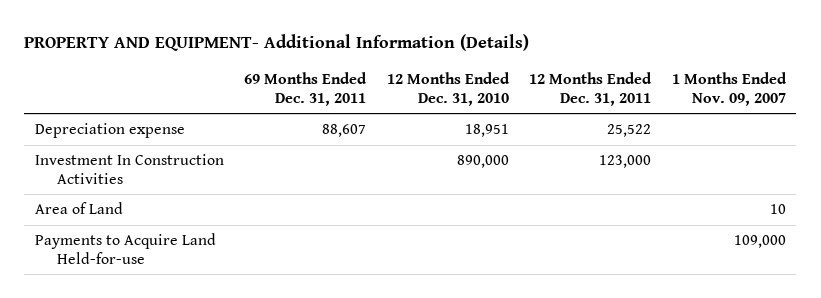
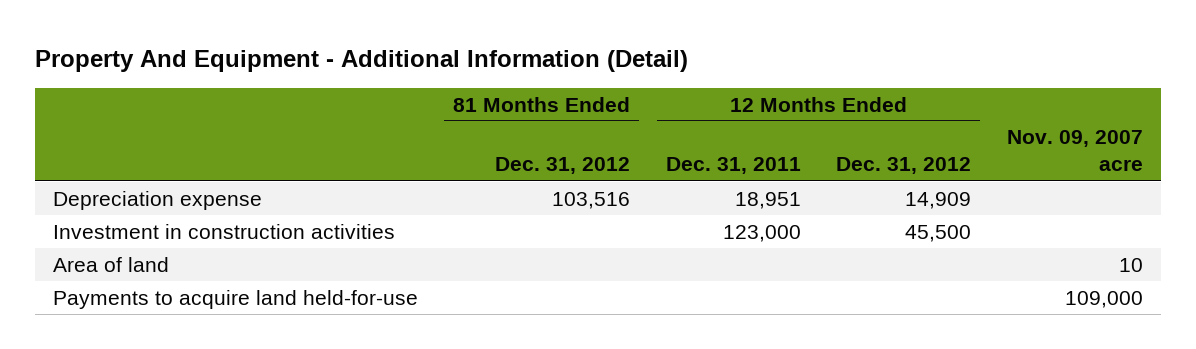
- PROPERTY AND EQUIPMENT- Additional Information (Details)
+ Property And Equipment - Additional Information (Detail)
- | 69 Months Ended Dec. 31, 2011 | 12 Months Ended Dec. 31, 2010 | 12 Months Ended Dec. 31, 2011 | 1 Months Ended Nov. 09, 2007
+ | 81 Months Ended Dec. 31, 2012 | 12 Months Ended Dec. 31, 2011 | 12 Months Ended Dec. 31, 2012 | Nov. 09, 2007 acre
- Depreciation expense | 88,607 | 18,951 | 25,522 |
- Investment In Construction Activities | | 890,000 | 123,000 |
- Area of Land | | | | 10
- Payments to Acquire Land Held-for-use | | | | 109,000
+ Depreciation expense | 103,516 | 18,951 | 14,909 |
+ Investment in construction activities | | 123,000 | 45,500 |
+ Area of land | | | | 10
+ Payments to acquire land held-for-use | | | | 109,000

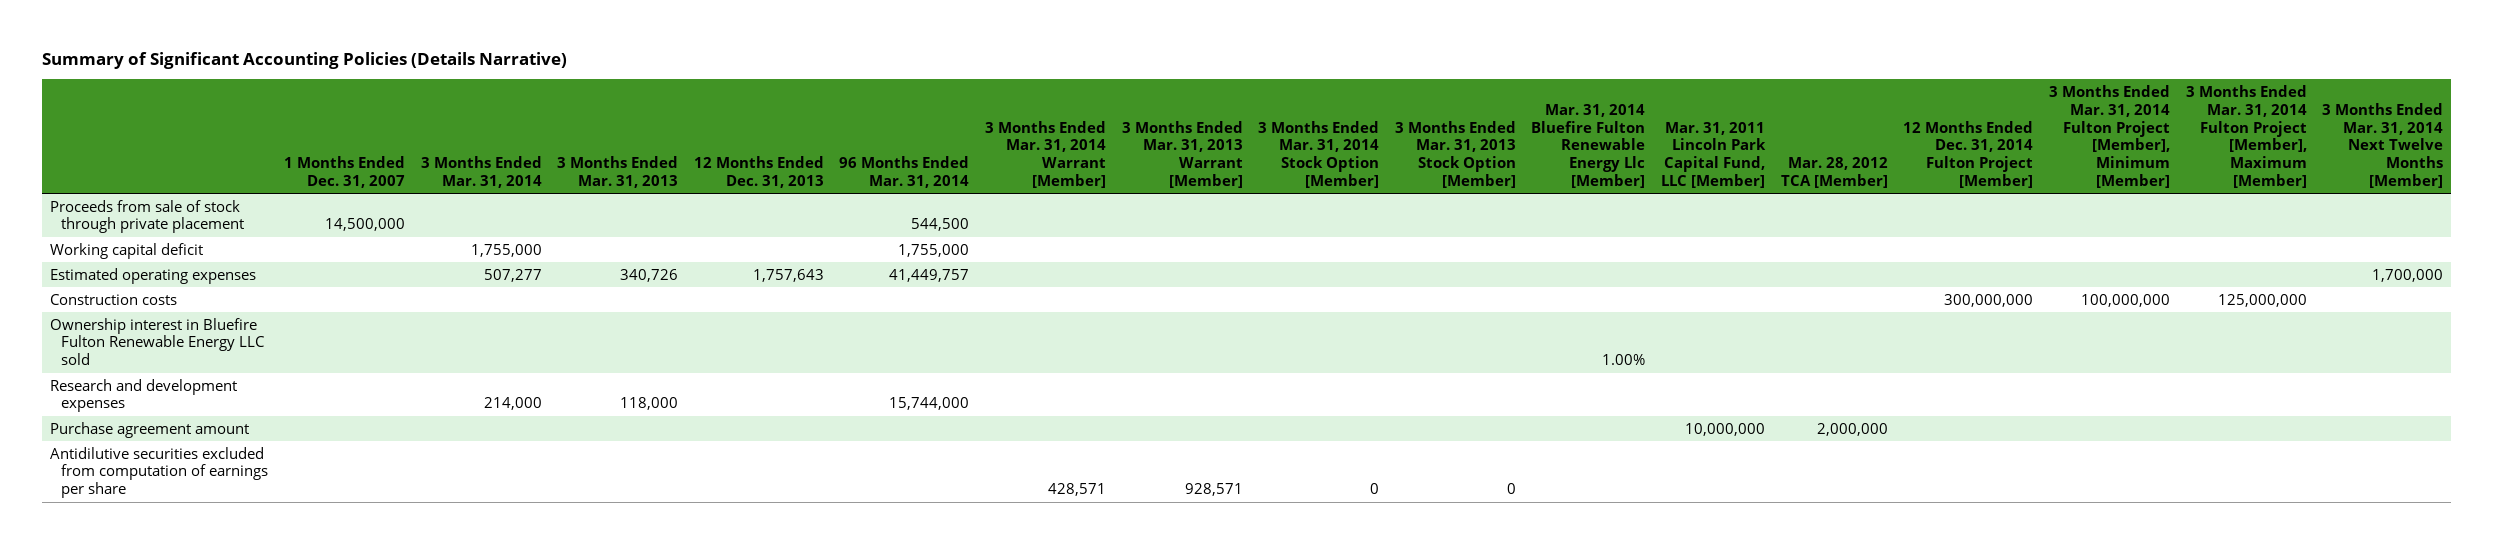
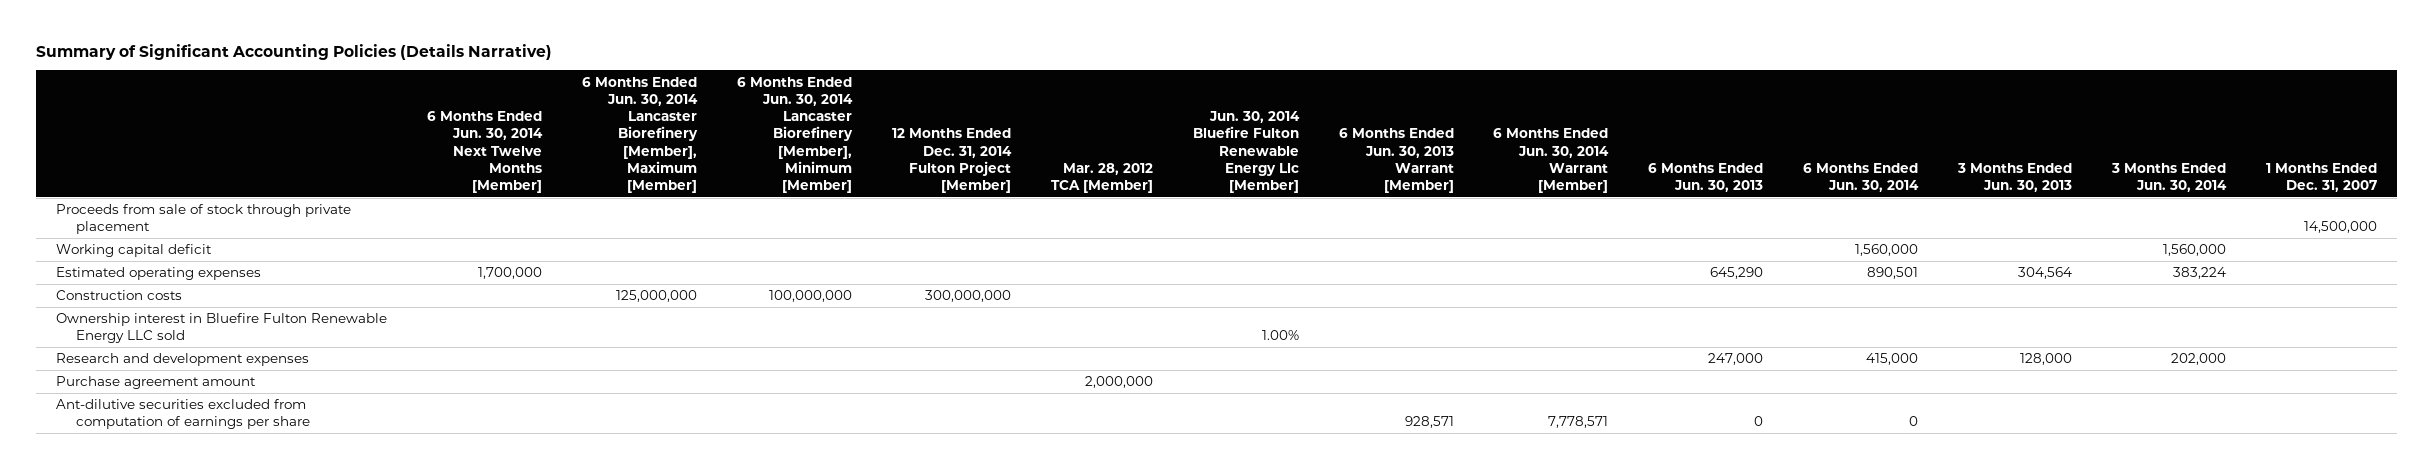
- | 1 Months Ended Dec. 31, 2007 | 3 Months Ended Mar. 31, 2014 | 3 Months Ended Mar. 31, 2013 | 12 Months Ended Dec. 31, 2013 | 96 Months Ended Mar. 31, 2014 | 3 Months Ended Mar. 31, 2014 Warrant [Member] | 3 Months Ended Mar. 31, 2013 Warrant [Member] | 3 Months Ended Mar. 31, 2014 Stock Option [Member] | 3 Months Ended Mar. 31, 2013 Stock Option [Member] | Mar. 31, 2014 Bluefire Fulton Renewable Energy Llc [Member] | Mar. 31, 2011 Lincoln Park Capital Fund, LLC [Member] | Mar. 28, 2012 TCA [Member] | 12 Months Ended Dec. 31, 2014 Fulton Project [Member] | 3 Months Ended Mar. 31, 2014 Fulton Project [Member], Minimum [Member] | 3 Months Ended Mar. 31, 2014 Fulton Project [Member], Maximum [Member] | 3 Months Ended Mar. 31, 2014 Next Twelve Months [Member]
+ | 6 Months Ended Jun. 30, 2014 Next Twelve Months [Member] | 6 Months Ended Jun. 30, 2014 Lancaster Biorefinery [Member], Maximum [Member] | 6 Months Ended Jun. 30, 2014 Lancaster Biorefinery [Member], Minimum [Member] | 12 Months Ended Dec. 31, 2014 Fulton Project [Member] | Mar. 28, 2012 TCA [Member] | Jun. 30, 2014 Bluefire Fulton Renewable Energy Llc [Member] | 6 Months Ended Jun. 30, 2013 Warrant [Member] | 6 Months Ended Jun. 30, 2014 Warrant [Member] | 6 Months Ended Jun. 30, 2013 | 6 Months Ended Jun. 30, 2014 | 3 Months Ended Jun. 30, 2013 | 3 Months Ended Jun. 30, 2014 | 1 Months Ended Dec. 31, 2007
- Antidilutive securities excluded from computation of earnings per share | | | | | | 428,571 | 928,571 | 0 | 0 | | | | | | |
+ Ant-dilutive securities excluded from computation of earnings per share | | | | | | | 928,571 | 7,778,571 | 0 | 0 | | |

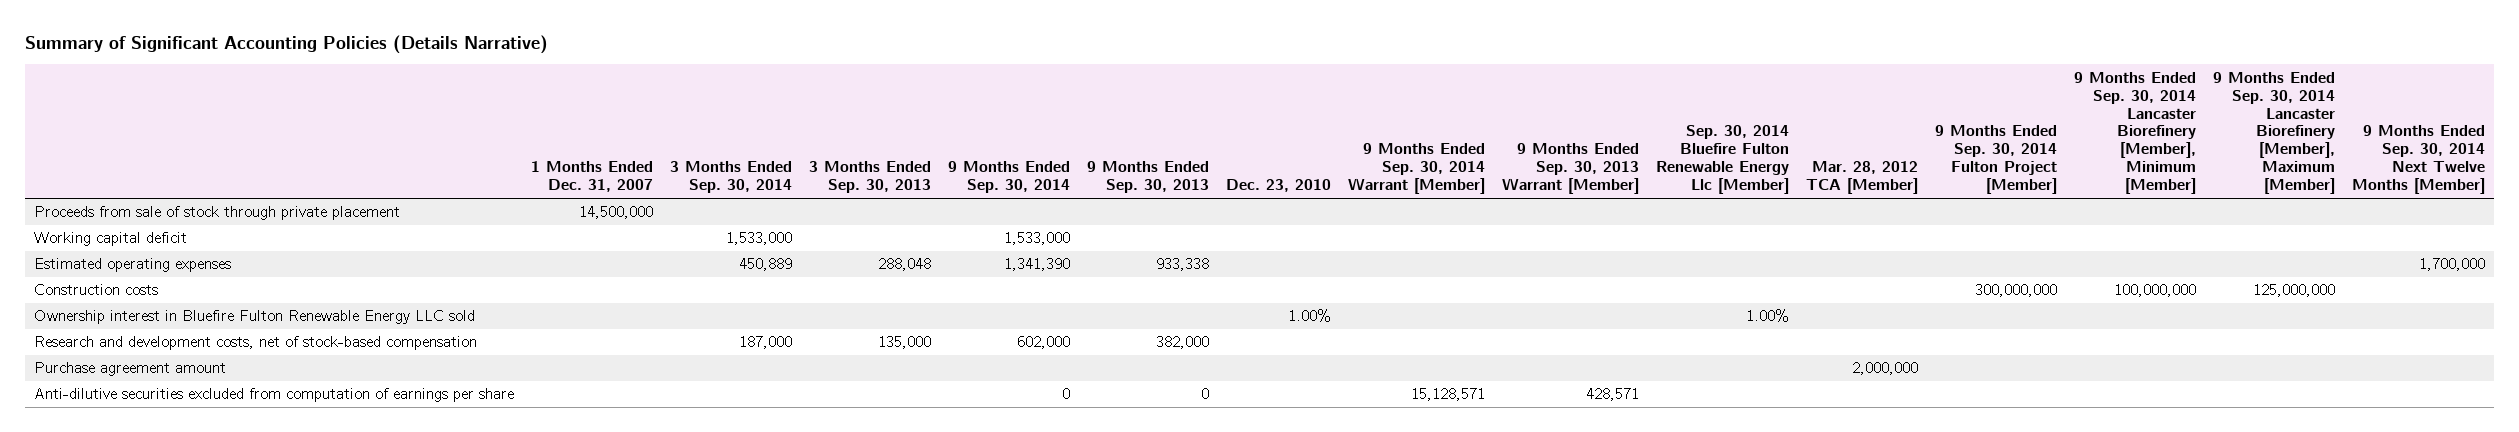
- | 6 Months Ended Jun. 30, 2014 Next Twelve Months [Member] | 6 Months Ended Jun. 30, 2014 Lancaster Biorefinery [Member], Maximum [Member] | 6 Months Ended Jun. 30, 2014 Lancaster Biorefinery [Member], Minimum [Member] | 12 Months Ended Dec. 31, 2014 Fulton Project [Member] | Mar. 28, 2012 TCA [Member] | Jun. 30, 2014 Bluefire Fulton Renewable Energy Llc [Member] | 6 Months Ended Jun. 30, 2013 Warrant [Member] | 6 Months Ended Jun. 30, 2014 Warrant [Member] | 6 Months Ended Jun. 30, 2013 | 6 Months Ended Jun. 30, 2014 | 3 Months Ended Jun. 30, 2013 | 3 Months Ended Jun. 30, 2014 | 1 Months Ended Dec. 31, 2007
+ | 1 Months Ended Dec. 31, 2007 | 3 Months Ended Sep. 30, 2014 | 3 Months Ended Sep. 30, 2013 | 9 Months Ended Sep. 30, 2014 | 9 Months Ended Sep. 30, 2013 | Dec. 23, 2010 | 9 Months Ended Sep. 30, 2014 Warrant [Member] | 9 Months Ended Sep. 30, 2013 Warrant [Member] | Sep. 30, 2014 Bluefire Fulton Renewable Energy Llc [Member] | Mar. 28, 2012 TCA [Member] | 9 Months Ended Sep. 30, 2014 Fulton Project [Member] | 9 Months Ended Sep. 30, 2014 Lancaster Biorefinery [Member], Minimum [Member] | 9 Months Ended Sep. 30, 2014 Lancaster Biorefinery [Member], Maximum [Member] | 9 Months Ended Sep. 30, 2014 Next Twelve Months [Member]
- Research and development expenses | | | | | | | | | 247,000 | 415,000 | 128,000 | 202,000 |
+ Research and development costs, net of stock-based compensation | | 187,000 | 135,000 | 602,000 | 382,000 | | | | | | | | |
- Ant-dilutive securities excluded from computation of earnings per share | | | | | | | 928,571 | 7,778,571 | 0 | 0 | | |
+ Anti-dilutive securities excluded from computation of earnings per share | | | | 0 | 0 | | 15,128,571 | 428,571 | | | | | |

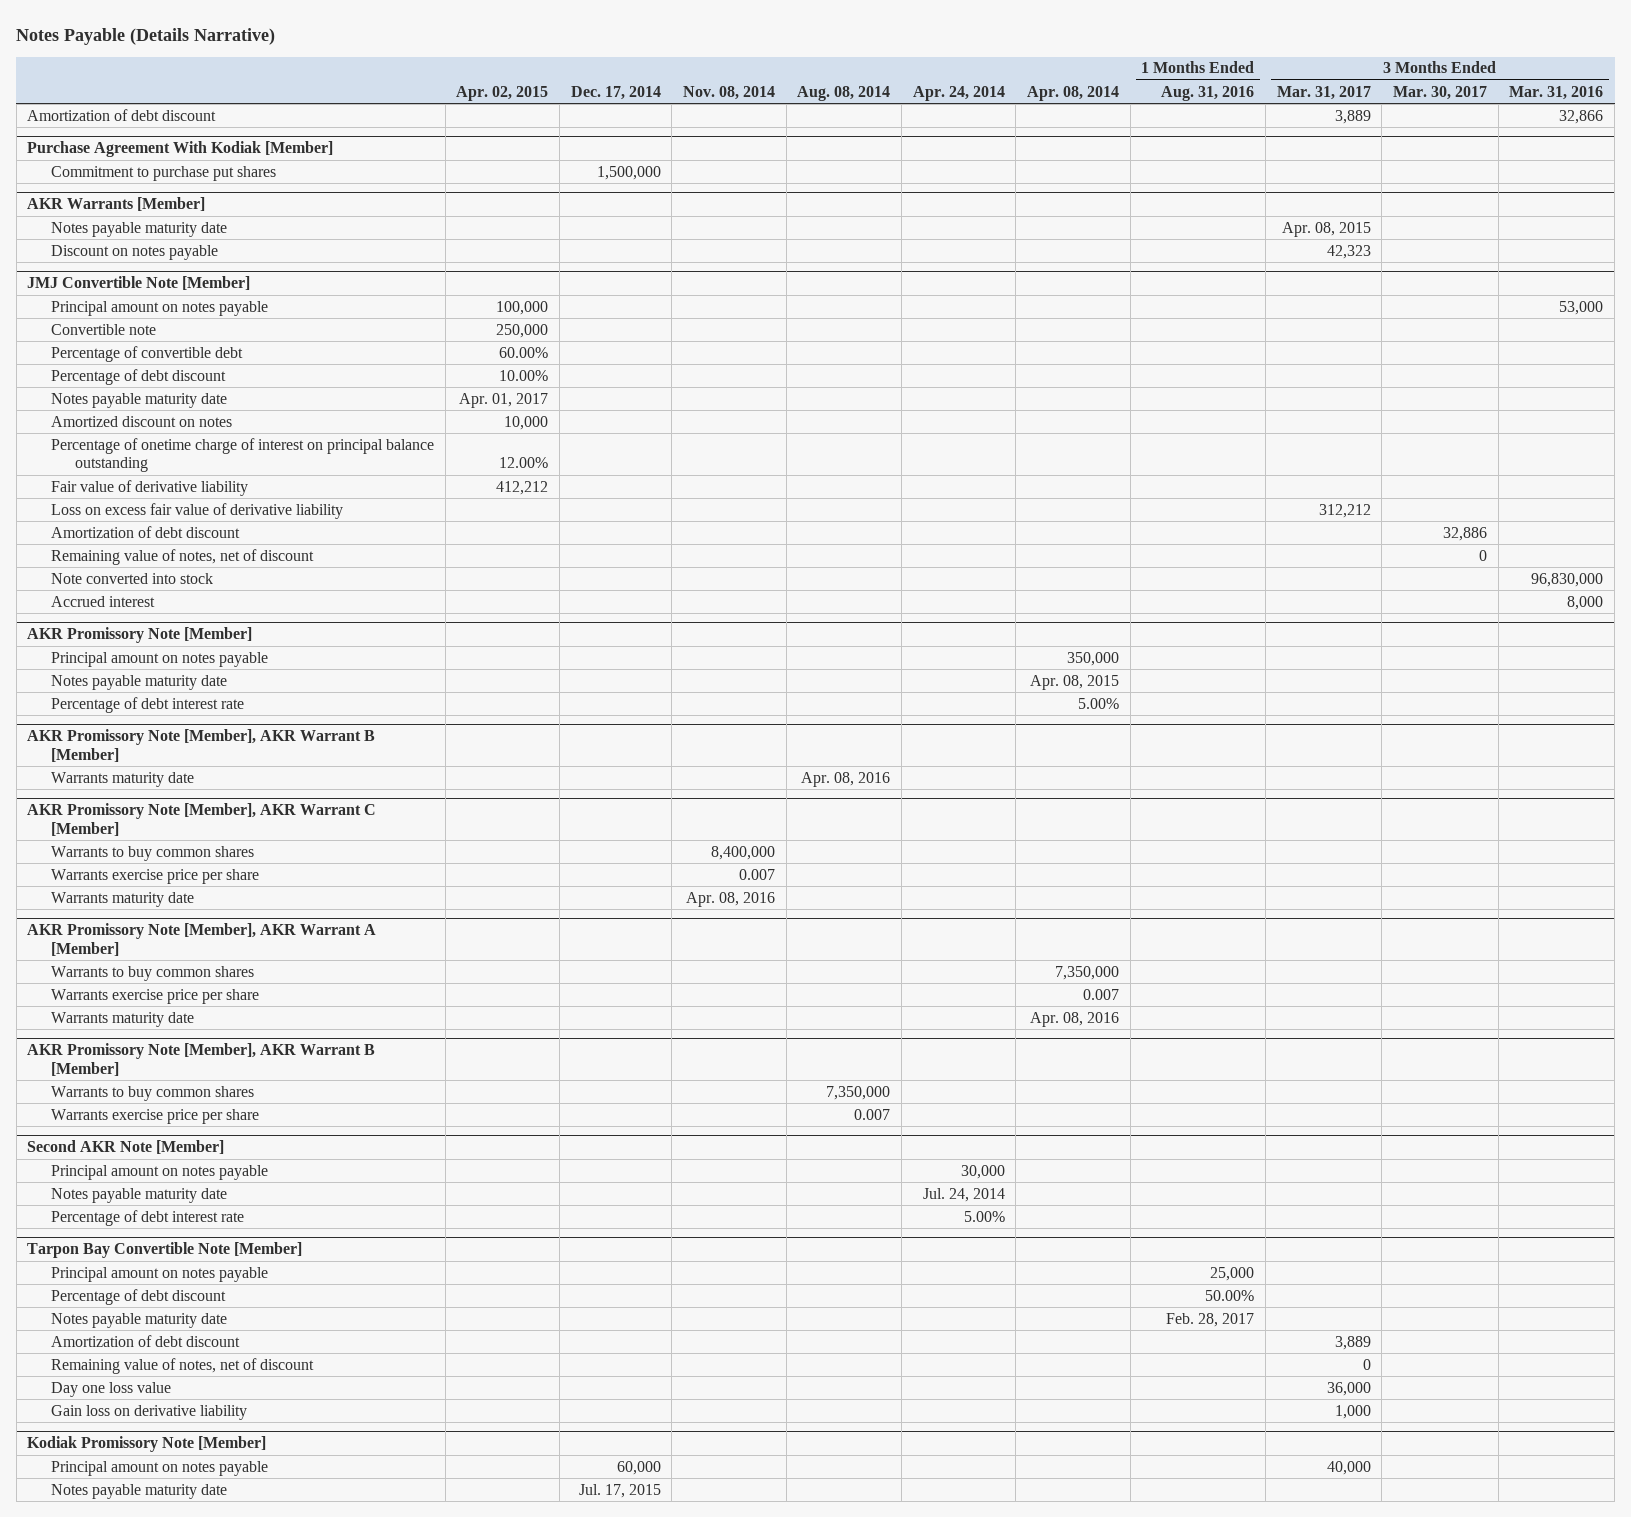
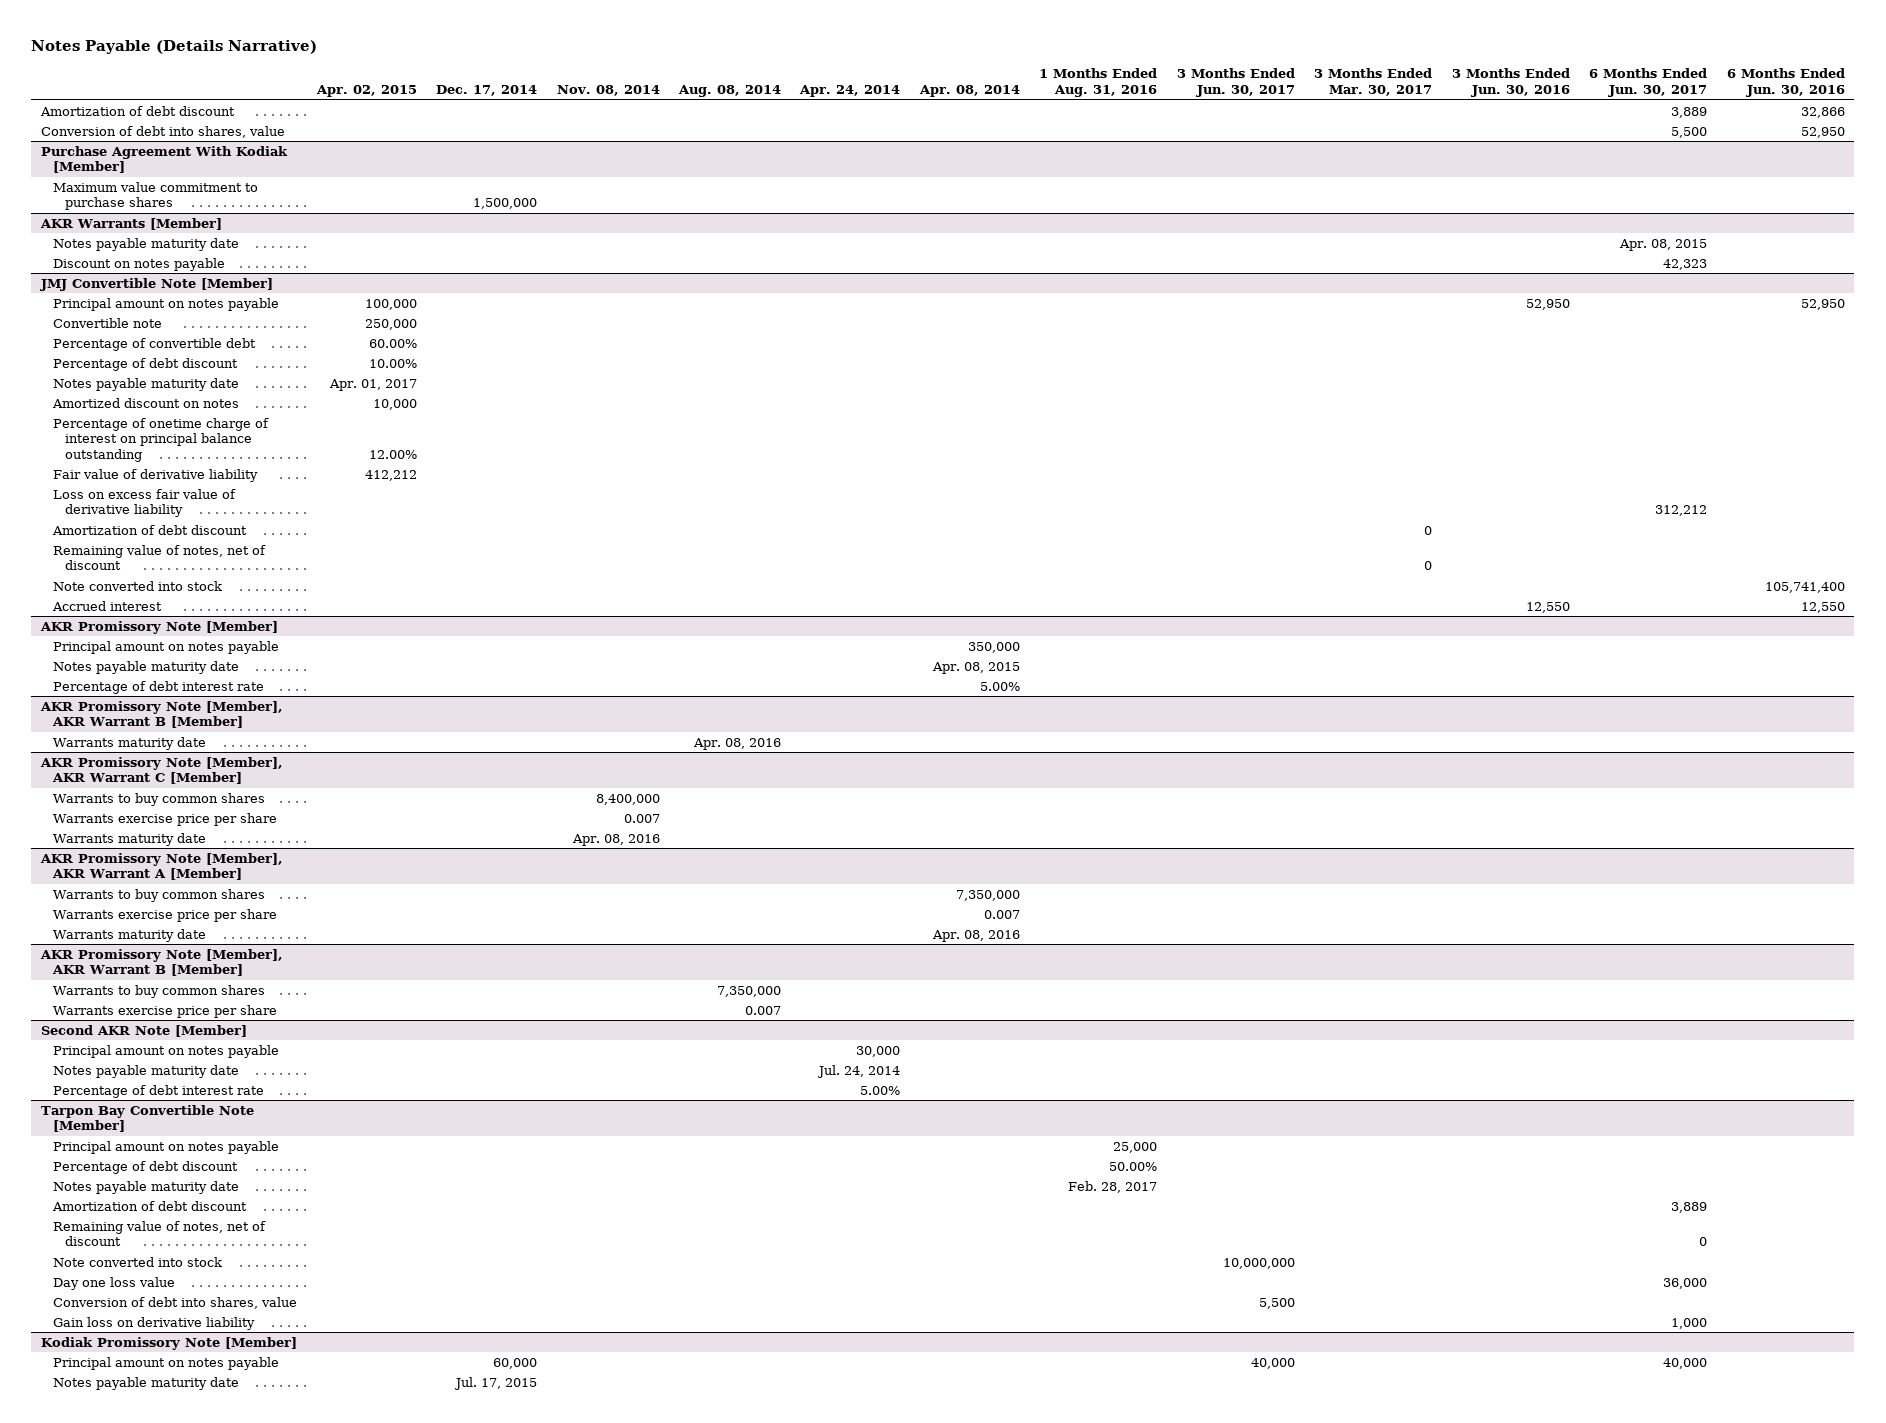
- | Apr. 02, 2015 | Dec. 17, 2014 | Nov. 08, 2014 | Aug. 08, 2014 | Apr. 24, 2014 | Apr. 08, 2014 | 1 Months Ended Aug. 31, 2016 | 3 Months Ended Mar. 31, 2017 | 3 Months Ended Mar. 30, 2017 | 3 Months Ended Mar. 31, 2016
+ | Apr. 02, 2015 | Dec. 17, 2014 | Nov. 08, 2014 | Aug. 08, 2014 | Apr. 24, 2014 | Apr. 08, 2014 | 1 Months Ended Aug. 31, 2016 | 3 Months Ended Jun. 30, 2017 | 3 Months Ended Mar. 30, 2017 | 3 Months Ended Jun. 30, 2016 | 6 Months Ended Jun. 30, 2017 | 6 Months Ended Jun. 30, 2016
+ Conversion of debt into shares, value | | | | | | | | | | | 5,500 | 52,950
@ Purchase Agreement With Kodiak [Member]
- Commitment to purchase put shares | | 1,500,000 | | | | | | | |
+ Maximum value commitment to purchase shares | | 1,500,000 | | | | | | | | | |
@ JMJ Convertible Note [Member]
- Amortization of debt discount | | | | | | | | | 32,886 |
+ Amortization of debt discount | | | | | | | | | 0 | | |
@ Tarpon Bay Convertible Note [Member]
+ Note converted into stock | | | | | | | | 10,000,000 | | | |
+ Conversion of debt into shares, value | | | | | | | | 5,500 | | | |

